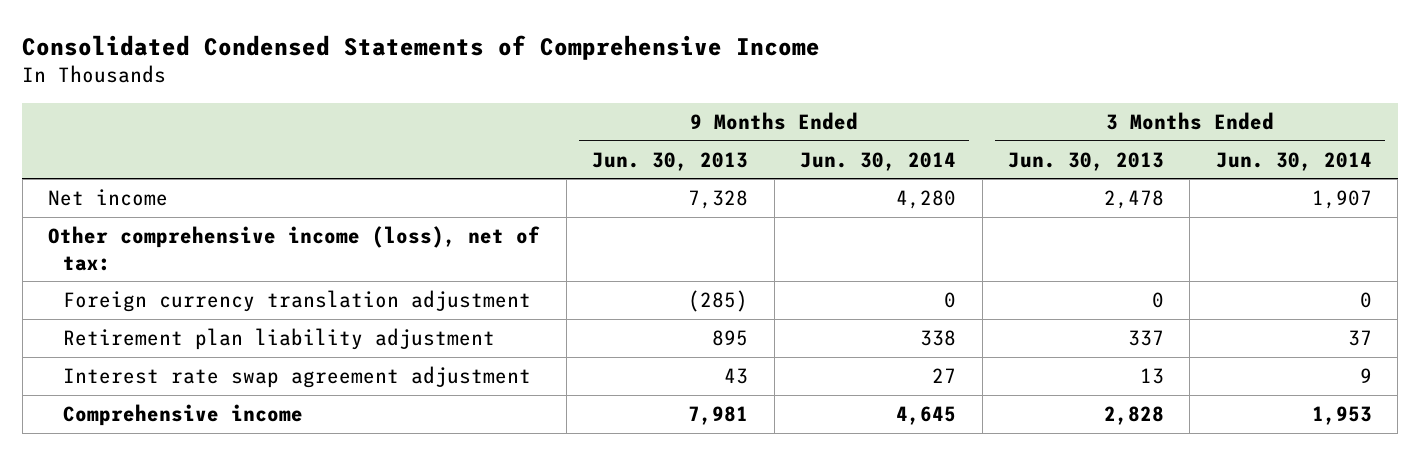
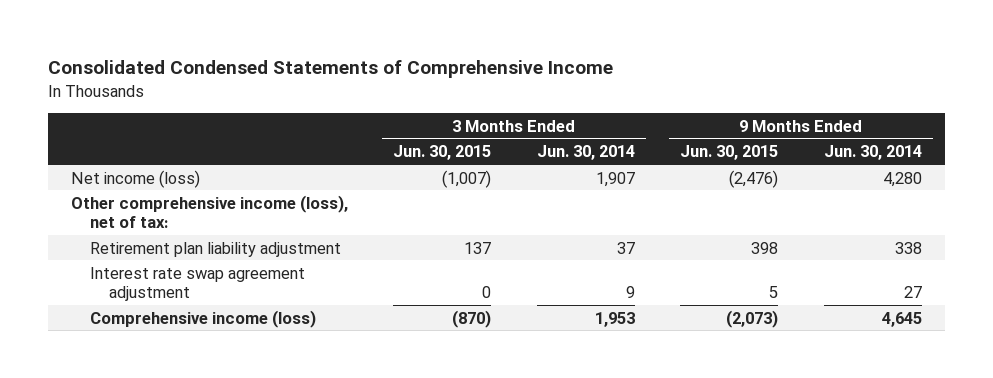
- | 9 Months Ended Jun. 30, 2013 | 9 Months Ended Jun. 30, 2014 | 3 Months Ended Jun. 30, 2013 | 3 Months Ended Jun. 30, 2014
+ | 3 Months Ended Jun. 30, 2015 | 3 Months Ended Jun. 30, 2014 | 9 Months Ended Jun. 30, 2015 | 9 Months Ended Jun. 30, 2014
- Net income | 7,328 | 4,280 | 2,478 | 1,907
+ Net income (loss) | (1,007) | 1,907 | (2,476) | 4,280
- Foreign currency translation adjustment | (285) | 0 | 0 | 0
- Comprehensive income | 7,981 | 4,645 | 2,828 | 1,953
+ Comprehensive income (loss) | (870) | 1,953 | (2,073) | 4,645

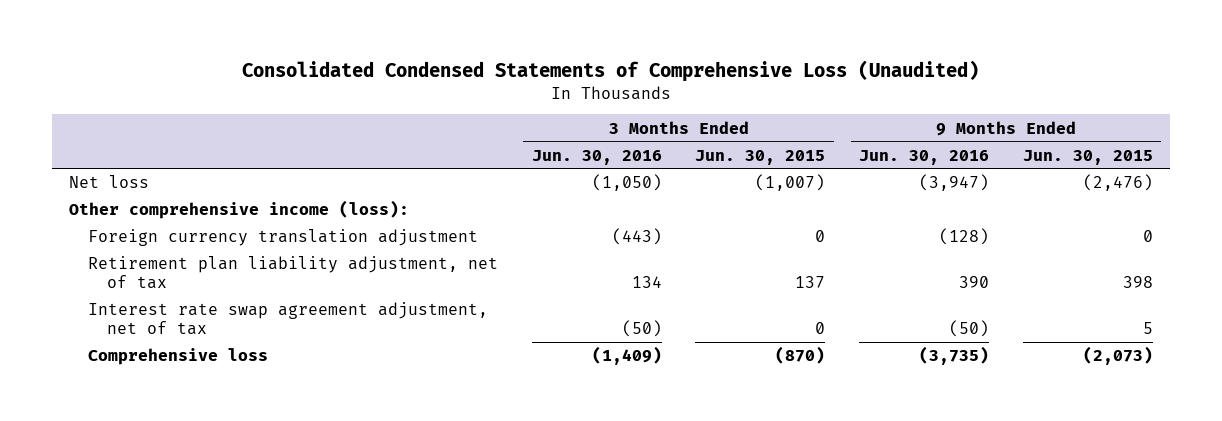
- Consolidated Condensed Statements of Comprehensive Income
+ Consolidated Condensed Statements of Comprehensive Loss (Unaudited)
- | 3 Months Ended Jun. 30, 2015 | 3 Months Ended Jun. 30, 2014 | 9 Months Ended Jun. 30, 2015 | 9 Months Ended Jun. 30, 2014
+ | 3 Months Ended Jun. 30, 2016 | 3 Months Ended Jun. 30, 2015 | 9 Months Ended Jun. 30, 2016 | 9 Months Ended Jun. 30, 2015
- Net income (loss) | (1,007) | 1,907 | (2,476) | 4,280
- Other comprehensive income (loss), net of tax:
- Retirement plan liability adjustment | 137 | 37 | 398 | 338
- Interest rate swap agreement adjustment | 0 | 9 | 5 | 27
- Comprehensive income (loss) | (870) | 1,953 | (2,073) | 4,645
+ Net loss | (1,050) | (1,007) | (3,947) | (2,476)
+ Other comprehensive income (loss):
+ Foreign currency translation adjustment | (443) | 0 | (128) | 0
+ Retirement plan liability adjustment, net of tax | 134 | 137 | 390 | 398
+ Interest rate swap agreement adjustment, net of tax | (50) | 0 | (50) | 5
+ Comprehensive loss | (1,409) | (870) | (3,735) | (2,073)

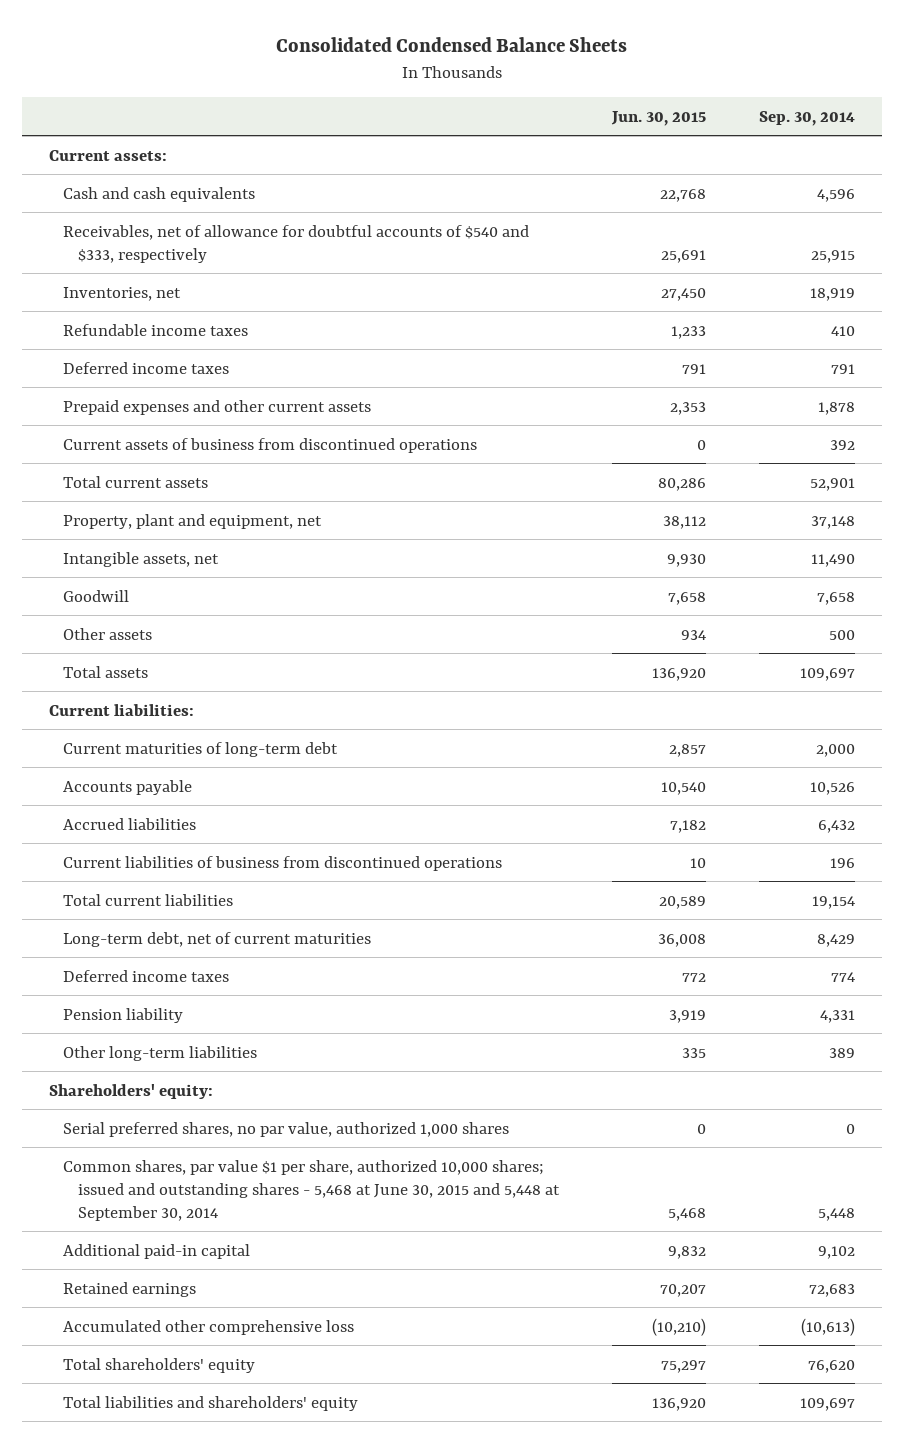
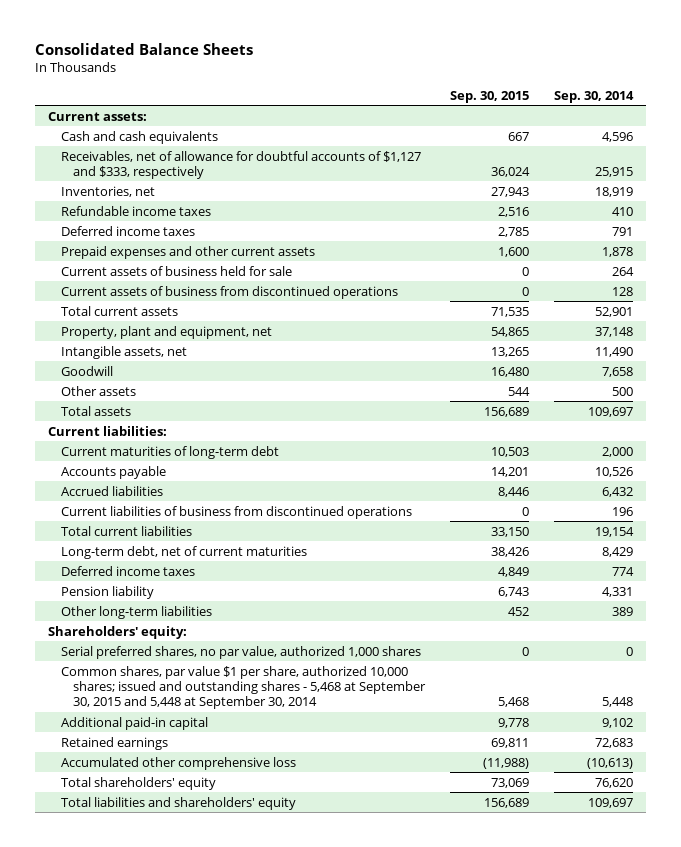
- Consolidated Condensed Balance Sheets
+ Consolidated Balance Sheets
- | Jun. 30, 2015 | Sep. 30, 2014
+ | Sep. 30, 2015 | Sep. 30, 2014
- Receivables, net of allowance for doubtful accounts of $540 and $333, respectively | 25,691 | 25,915
+ Receivables, net of allowance for doubtful accounts of $1,127 and $333, respectively | 36,024 | 25,915
- Current assets of business from discontinued operations | 0 | 392
+ Current assets of business held for sale | 0 | 264
+ Current assets of business from discontinued operations | 0 | 128
- Common shares, par value $1 per share, authorized 10,000 shares; issued and outstanding shares - 5,468 at June 30, 2015 and 5,448 at September 30, 2014 | 5,468 | 5,448
+ Common shares, par value $1 per share, authorized 10,000 shares; issued and outstanding shares - 5,468 at September 30, 2015 and 5,448 at September 30, 2014 | 5,468 | 5,448

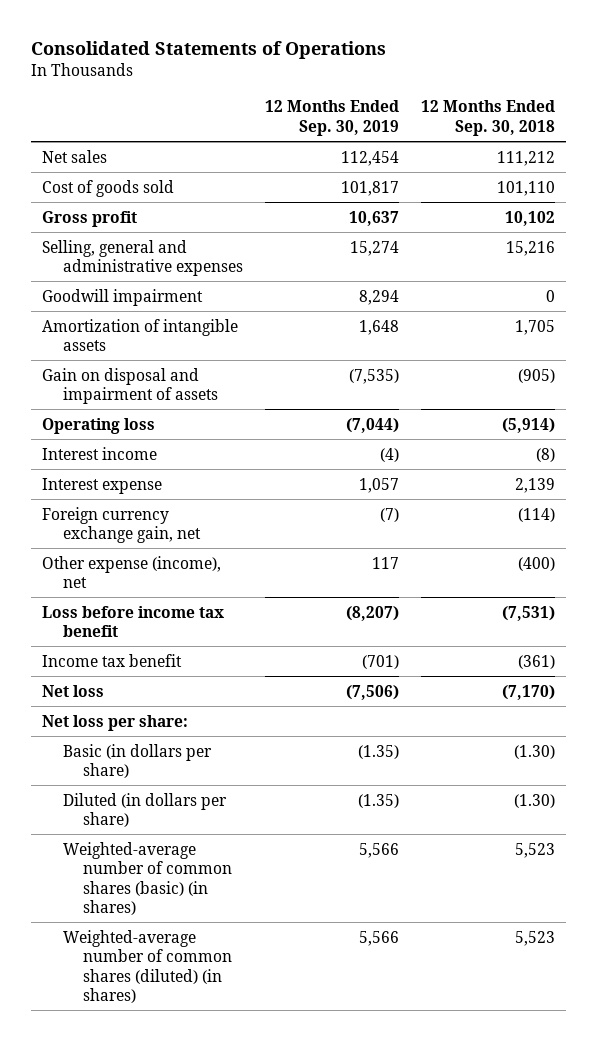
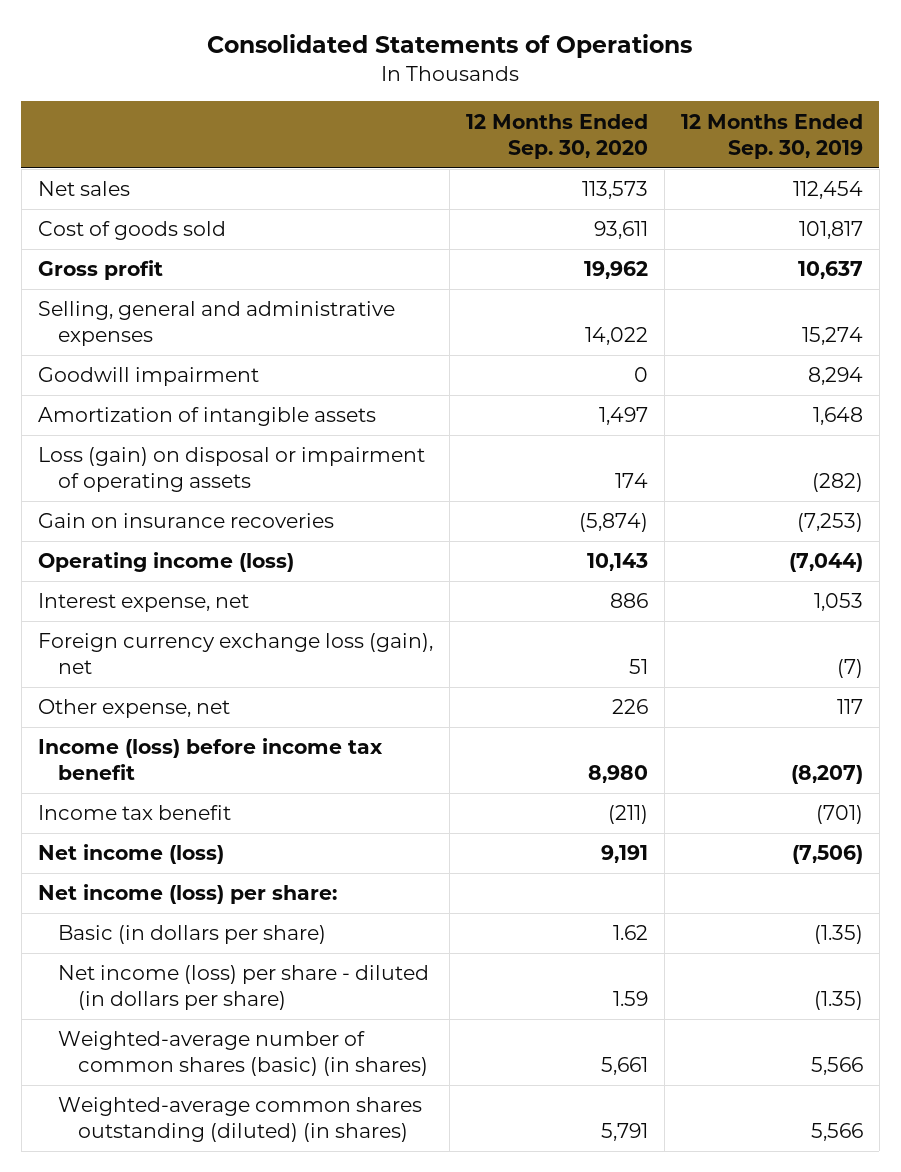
- | 12 Months Ended Sep. 30, 2019 | 12 Months Ended Sep. 30, 2018
+ | 12 Months Ended Sep. 30, 2020 | 12 Months Ended Sep. 30, 2019
- Gain on disposal and impairment of assets | (7,535) | (905)
- Operating loss | (7,044) | (5,914)
- Interest income | (4) | (8)
- Interest expense | 1,057 | 2,139
- Foreign currency exchange gain, net | (7) | (114)
- Other expense (income), net | 117 | (400)
- Loss before income tax benefit | (8,207) | (7,531)
+ Loss (gain) on disposal or impairment of operating assets | 174 | (282)
+ Gain on insurance recoveries | (5,874) | (7,253)
+ Operating income (loss) | 10,143 | (7,044)
+ Interest expense, net | 886 | 1,053
+ Foreign currency exchange loss (gain), net | 51 | (7)
+ Other expense, net | 226 | 117
+ Income (loss) before income tax benefit | 8,980 | (8,207)
- Net loss | (7,506) | (7,170)
- Net loss per share:
+ Net income (loss) | 9,191 | (7,506)
+ Net income (loss) per share:
- Diluted (in dollars per share) | (1.35) | (1.30)
+ Net income (loss) per share - diluted (in dollars per share) | 1.59 | (1.35)
- Weighted-average number of common shares (diluted) (in shares) | 5,566 | 5,523
+ Weighted-average common shares outstanding (diluted) (in shares) | 5,791 | 5,566

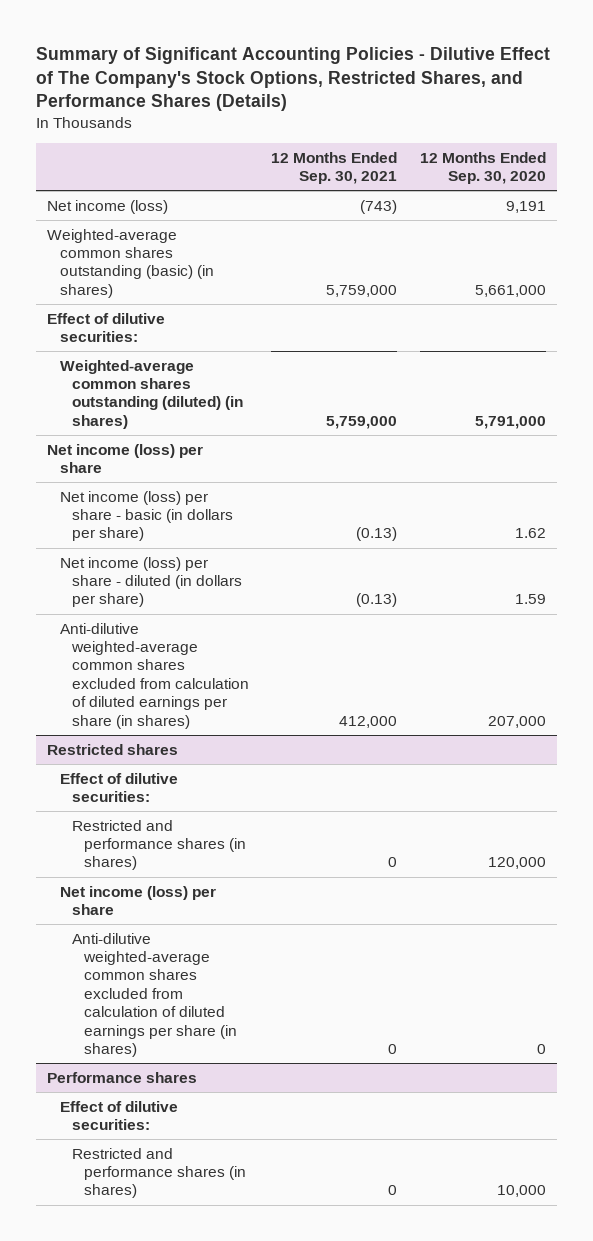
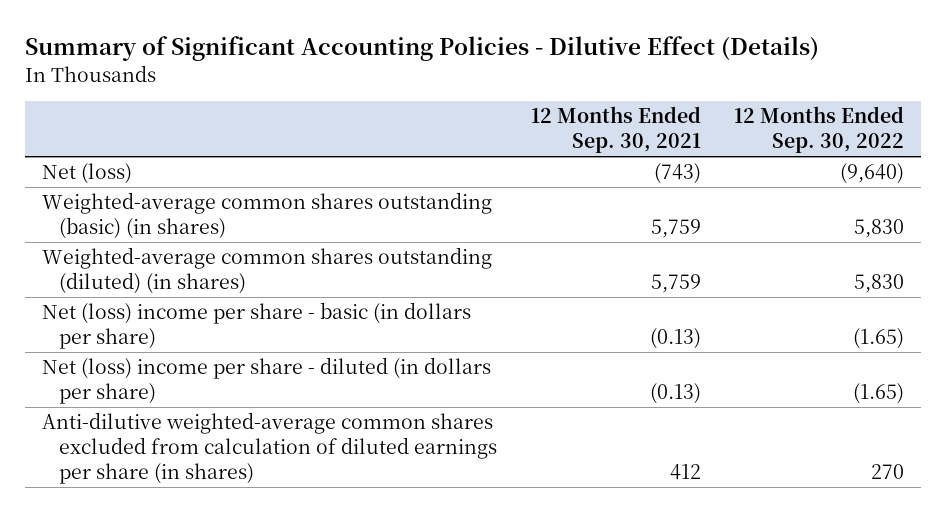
- Summary of Significant Accounting Policies - Dilutive Effect of The Company's Stock Options, Restricted Shares, and Performance Shares (Details)
+ Summary of Significant Accounting Policies - Dilutive Effect (Details)
- | 12 Months Ended Sep. 30, 2021 | 12 Months Ended Sep. 30, 2020
+ | 12 Months Ended Sep. 30, 2021 | 12 Months Ended Sep. 30, 2022
- Net income (loss) | (743) | 9,191
- Weighted-average common shares outstanding (basic) (in shares) | 5,759,000 | 5,661,000
- Effect of dilutive securities:
- Weighted-average common shares outstanding (diluted) (in shares) | 5,759,000 | 5,791,000
- Net income (loss) per share
- Net income (loss) per share - basic (in dollars per share) | (0.13) | 1.62
- Net income (loss) per share - diluted (in dollars per share) | (0.13) | 1.59
- Anti-dilutive weighted-average common shares excluded from calculation of diluted earnings per share (in shares) | 412,000 | 207,000
- Restricted shares
- Effect of dilutive securities:
- Restricted and performance shares (in shares) | 0 | 120,000
- Net income (loss) per share
- Anti-dilutive weighted-average common shares excluded from calculation of diluted earnings per share (in shares) | 0 | 0
- Performance shares
- Effect of dilutive securities:
- Restricted and performance shares (in shares) | 0 | 10,000
+ Net (loss) | (743) | (9,640)
+ Weighted-average common shares outstanding (basic) (in shares) | 5,759 | 5,830
+ Weighted-average common shares outstanding (diluted) (in shares) | 5,759 | 5,830
+ Net (loss) income per share - basic (in dollars per share) | (0.13) | (1.65)
+ Net (loss) income per share - diluted (in dollars per share) | (0.13) | (1.65)
+ Anti-dilutive weighted-average common shares excluded from calculation of diluted earnings per share (in shares) | 412 | 270

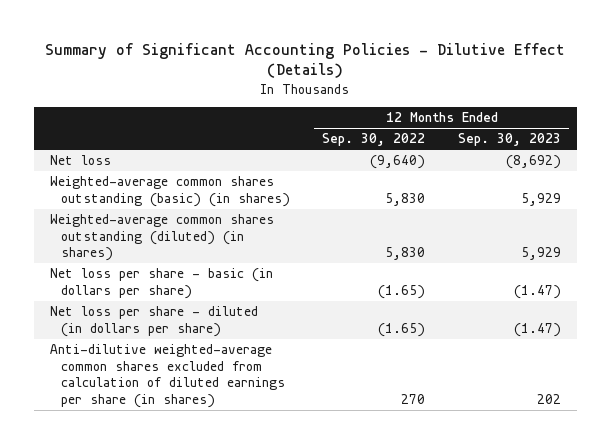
- | 12 Months Ended Sep. 30, 2021 | 12 Months Ended Sep. 30, 2022
+ | 12 Months Ended Sep. 30, 2022 | 12 Months Ended Sep. 30, 2023
- Net (loss) | (743) | (9,640)
+ Net loss | (9,640) | (8,692)
- Net (loss) income per share - basic (in dollars per share) | (0.13) | (1.65)
- Net (loss) income per share - diluted (in dollars per share) | (0.13) | (1.65)
+ Net loss per share - basic (in dollars per share) | (1.65) | (1.47)
+ Net loss per share - diluted (in dollars per share) | (1.65) | (1.47)

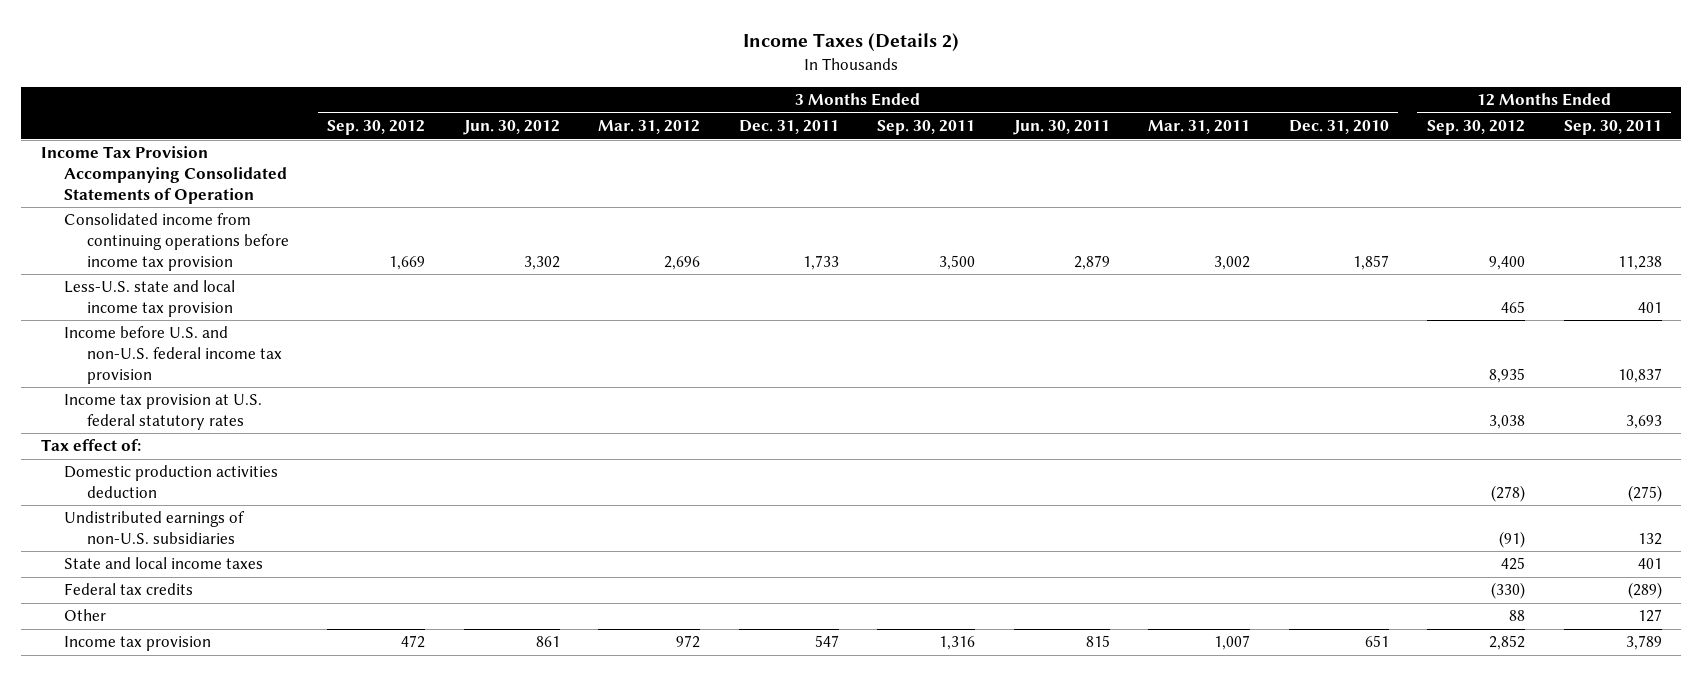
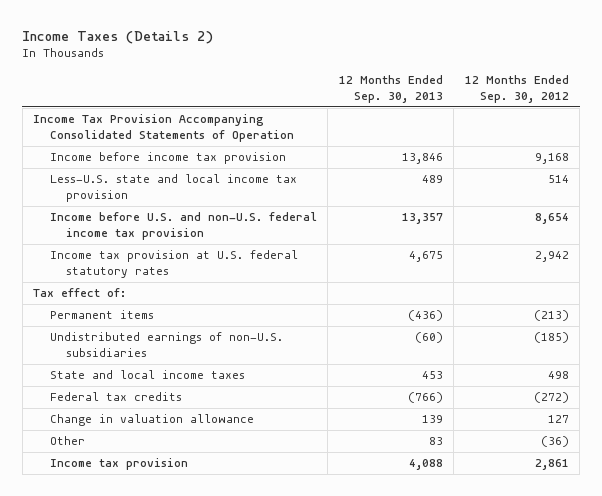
- | 3 Months Ended Sep. 30, 2012 | 3 Months Ended Jun. 30, 2012 | 3 Months Ended Mar. 31, 2012 | 3 Months Ended Dec. 31, 2011 | 3 Months Ended Sep. 30, 2011 | 3 Months Ended Jun. 30, 2011 | 3 Months Ended Mar. 31, 2011 | 3 Months Ended Dec. 31, 2010 | 12 Months Ended Sep. 30, 2012 | 12 Months Ended Sep. 30, 2011
+ | 12 Months Ended Sep. 30, 2013 | 12 Months Ended Sep. 30, 2012
- Consolidated income from continuing operations before income tax provision | 1,669 | 3,302 | 2,696 | 1,733 | 3,500 | 2,879 | 3,002 | 1,857 | 9,400 | 11,238
- Less-U.S. state and local income tax provision | | | | | | | | | 465 | 401
- Income before U.S. and non-U.S. federal income tax provision | | | | | | | | | 8,935 | 10,837
- Income tax provision at U.S. federal statutory rates | | | | | | | | | 3,038 | 3,693
+ Income before income tax provision | 13,846 | 9,168
+ Less-U.S. state and local income tax provision | 489 | 514
+ Income before U.S. and non-U.S. federal income tax provision | 13,357 | 8,654
+ Income tax provision at U.S. federal statutory rates | 4,675 | 2,942
- Domestic production activities deduction | | | | | | | | | (278) | (275)
- Undistributed earnings of non-U.S. subsidiaries | | | | | | | | | (91) | 132
- State and local income taxes | | | | | | | | | 425 | 401
- Federal tax credits | | | | | | | | | (330) | (289)
- Other | | | | | | | | | 88 | 127
- Income tax provision | 472 | 861 | 972 | 547 | 1,316 | 815 | 1,007 | 651 | 2,852 | 3,789
+ Permanent items | (436) | (213)
+ Undistributed earnings of non-U.S. subsidiaries | (60) | (185)
+ State and local income taxes | 453 | 498
+ Federal tax credits | (766) | (272)
+ Change in valuation allowance | 139 | 127
+ Other | 83 | (36)
+ Income tax provision | 4,088 | 2,861

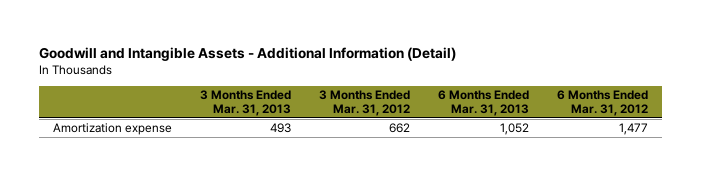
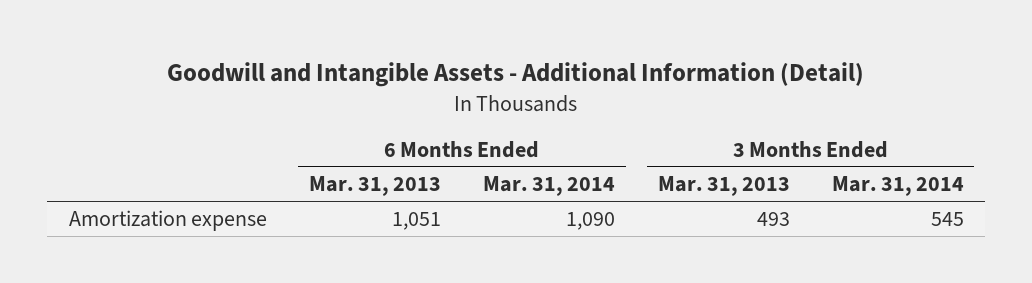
- | 3 Months Ended Mar. 31, 2013 | 3 Months Ended Mar. 31, 2012 | 6 Months Ended Mar. 31, 2013 | 6 Months Ended Mar. 31, 2012
+ | 6 Months Ended Mar. 31, 2013 | 6 Months Ended Mar. 31, 2014 | 3 Months Ended Mar. 31, 2013 | 3 Months Ended Mar. 31, 2014
- Amortization expense | 493 | 662 | 1,052 | 1,477
+ Amortization expense | 1,051 | 1,090 | 493 | 545

